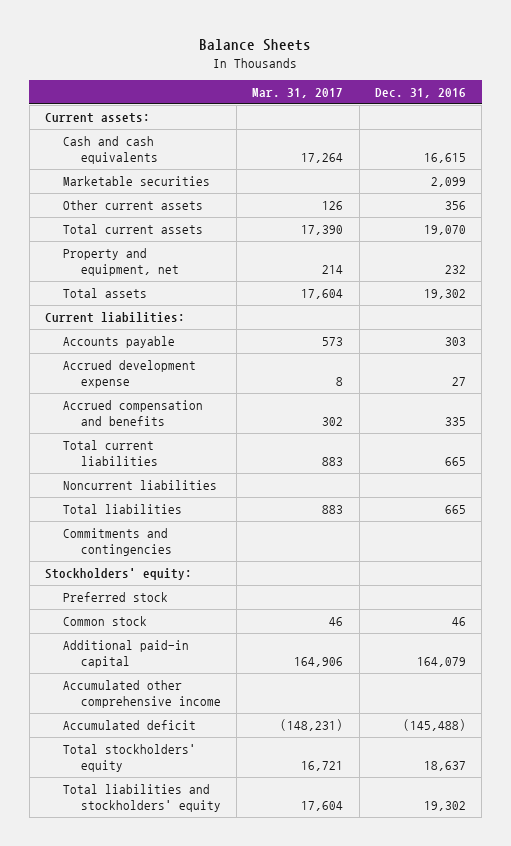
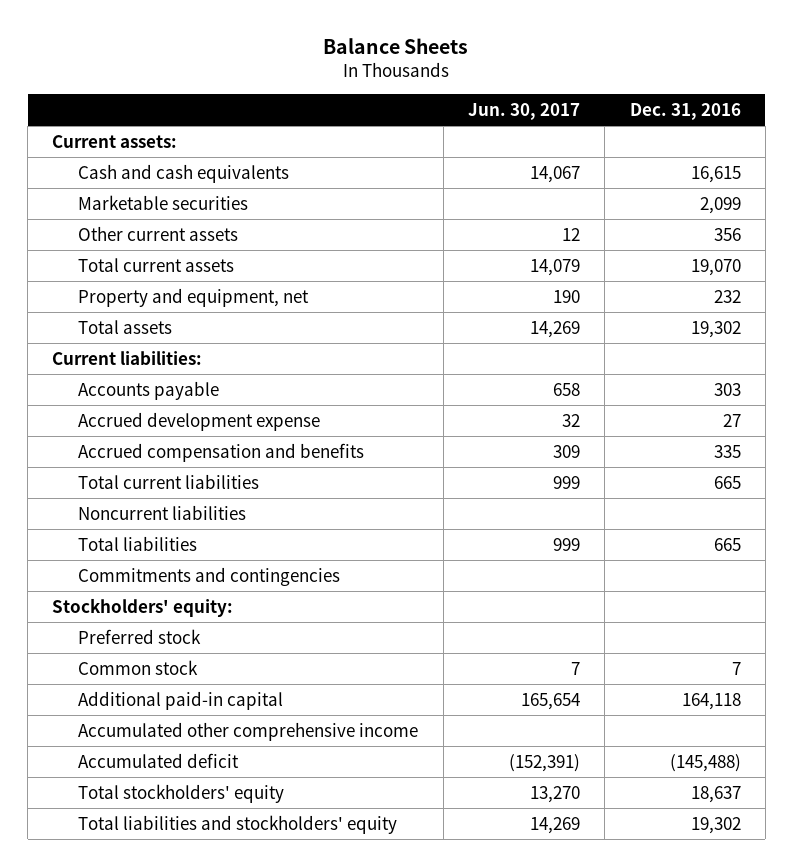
- | Mar. 31, 2017 | Dec. 31, 2016
+ | Jun. 30, 2017 | Dec. 31, 2016
- Common stock | 46 | 46
- Additional paid-in capital | 164,906 | 164,079
+ Common stock | 7 | 7
+ Additional paid-in capital | 165,654 | 164,118

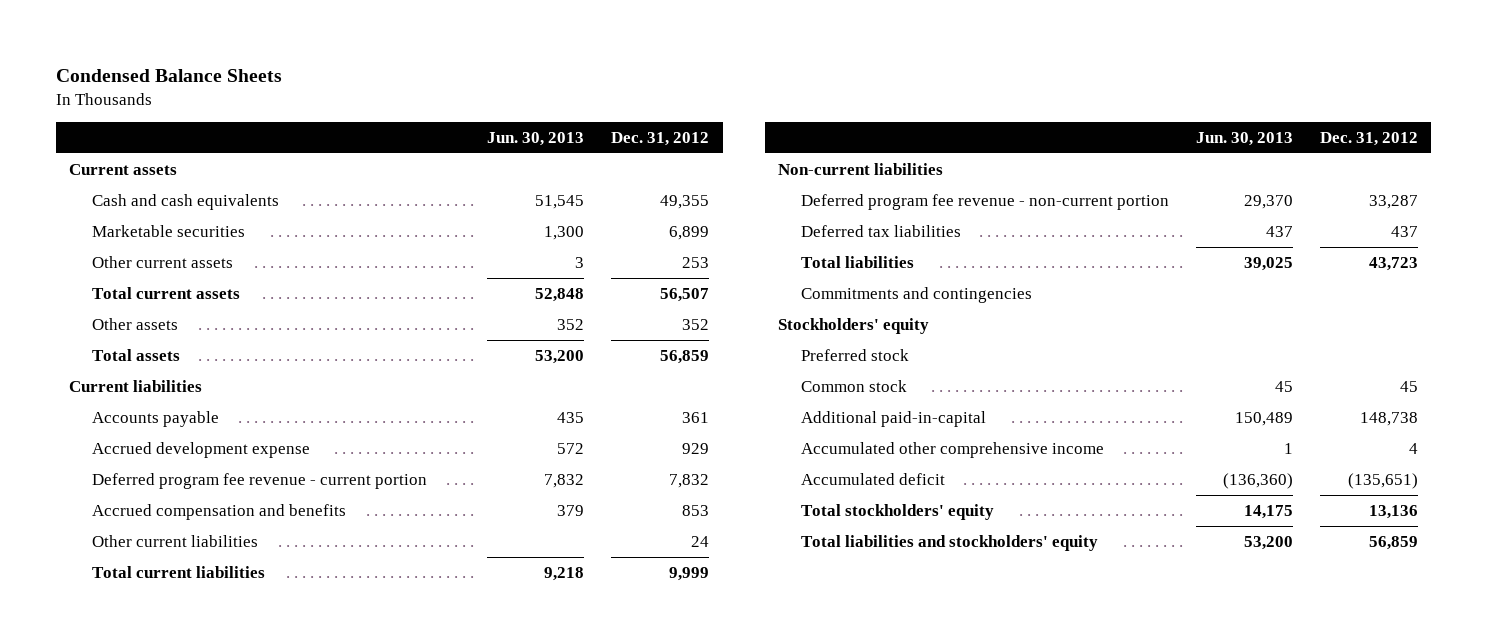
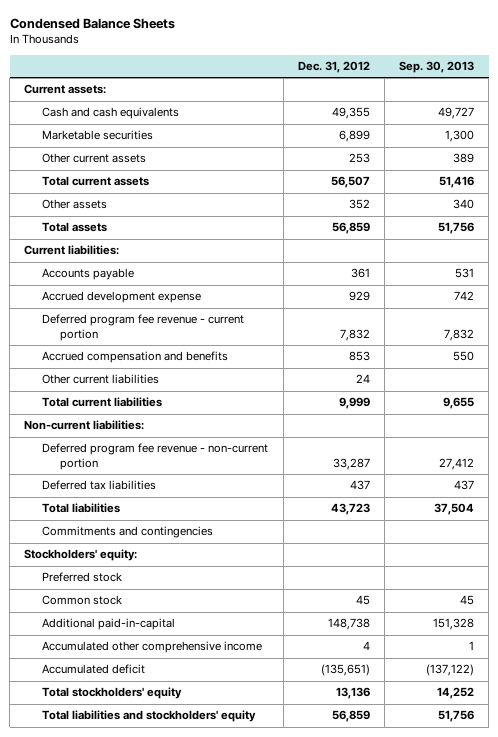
- | Jun. 30, 2013 | Dec. 31, 2012
+ | Dec. 31, 2012 | Sep. 30, 2013
- Current assets
+ Current assets:
- Current liabilities
+ Current liabilities:
- Non-current liabilities
+ Non-current liabilities:
- Stockholders' equity
+ Stockholders' equity:

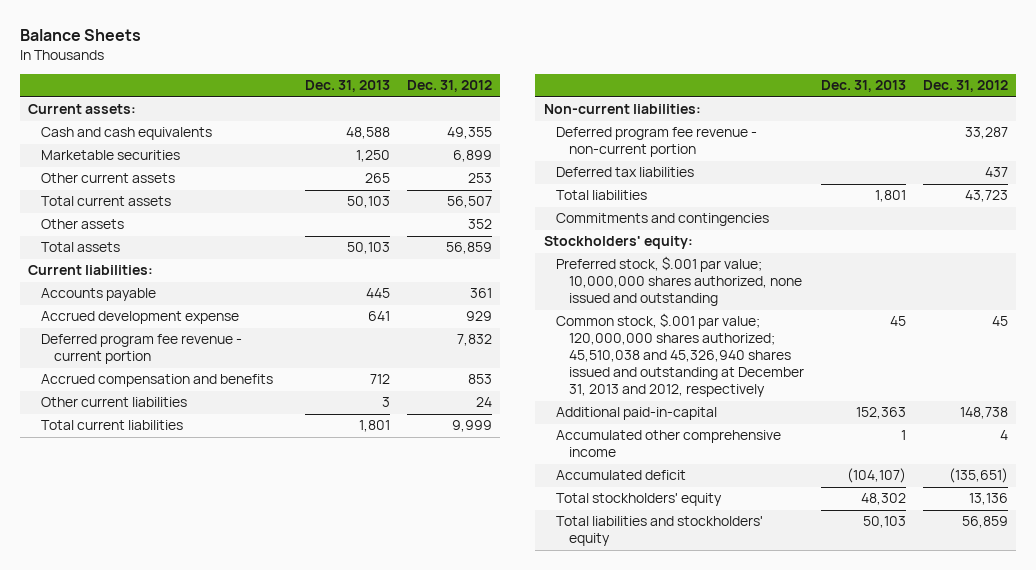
- Condensed Balance Sheets
+ Balance Sheets
- | Dec. 31, 2012 | Sep. 30, 2013
+ | Dec. 31, 2013 | Dec. 31, 2012
- Preferred stock
- Common stock | 45 | 45
+ Preferred stock, $.001 par value; 10,000,000 shares authorized, none issued and outstanding
+ Common stock, $.001 par value; 120,000,000 shares authorized; 45,510,038 and 45,326,940 shares issued and outstanding at December 31, 2013 and 2012, respectively | 45 | 45

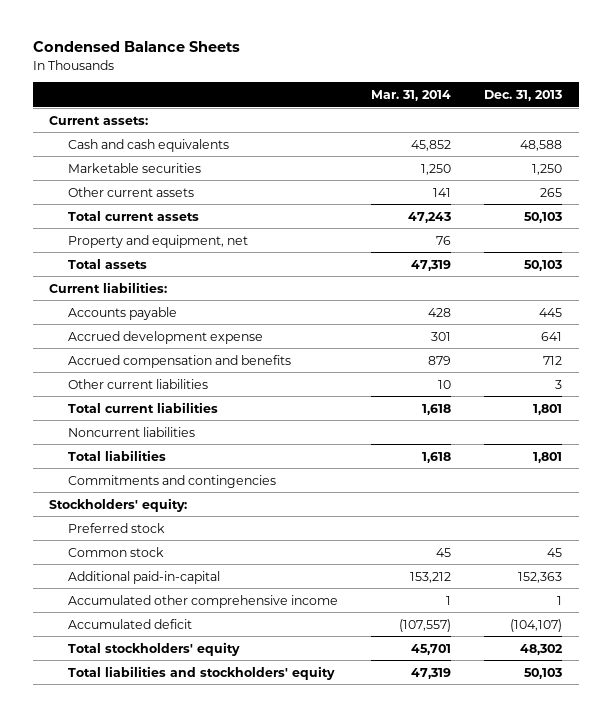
- Balance Sheets
+ Condensed Balance Sheets
- | Dec. 31, 2013 | Dec. 31, 2012
+ | Mar. 31, 2014 | Dec. 31, 2013
- Other assets | | 352
+ Property and equipment, net | 76 |
- Deferred program fee revenue - current portion | | 7,832
- Non-current liabilities:
- Deferred program fee revenue - non-current portion | | 33,287
- Deferred tax liabilities | | 437
+ Noncurrent liabilities
- Preferred stock, $.001 par value; 10,000,000 shares authorized, none issued and outstanding
- Common stock, $.001 par value; 120,000,000 shares authorized; 45,510,038 and 45,326,940 shares issued and outstanding at December 31, 2013 and 2012, respectively | 45 | 45
+ Preferred stock
+ Common stock | 45 | 45

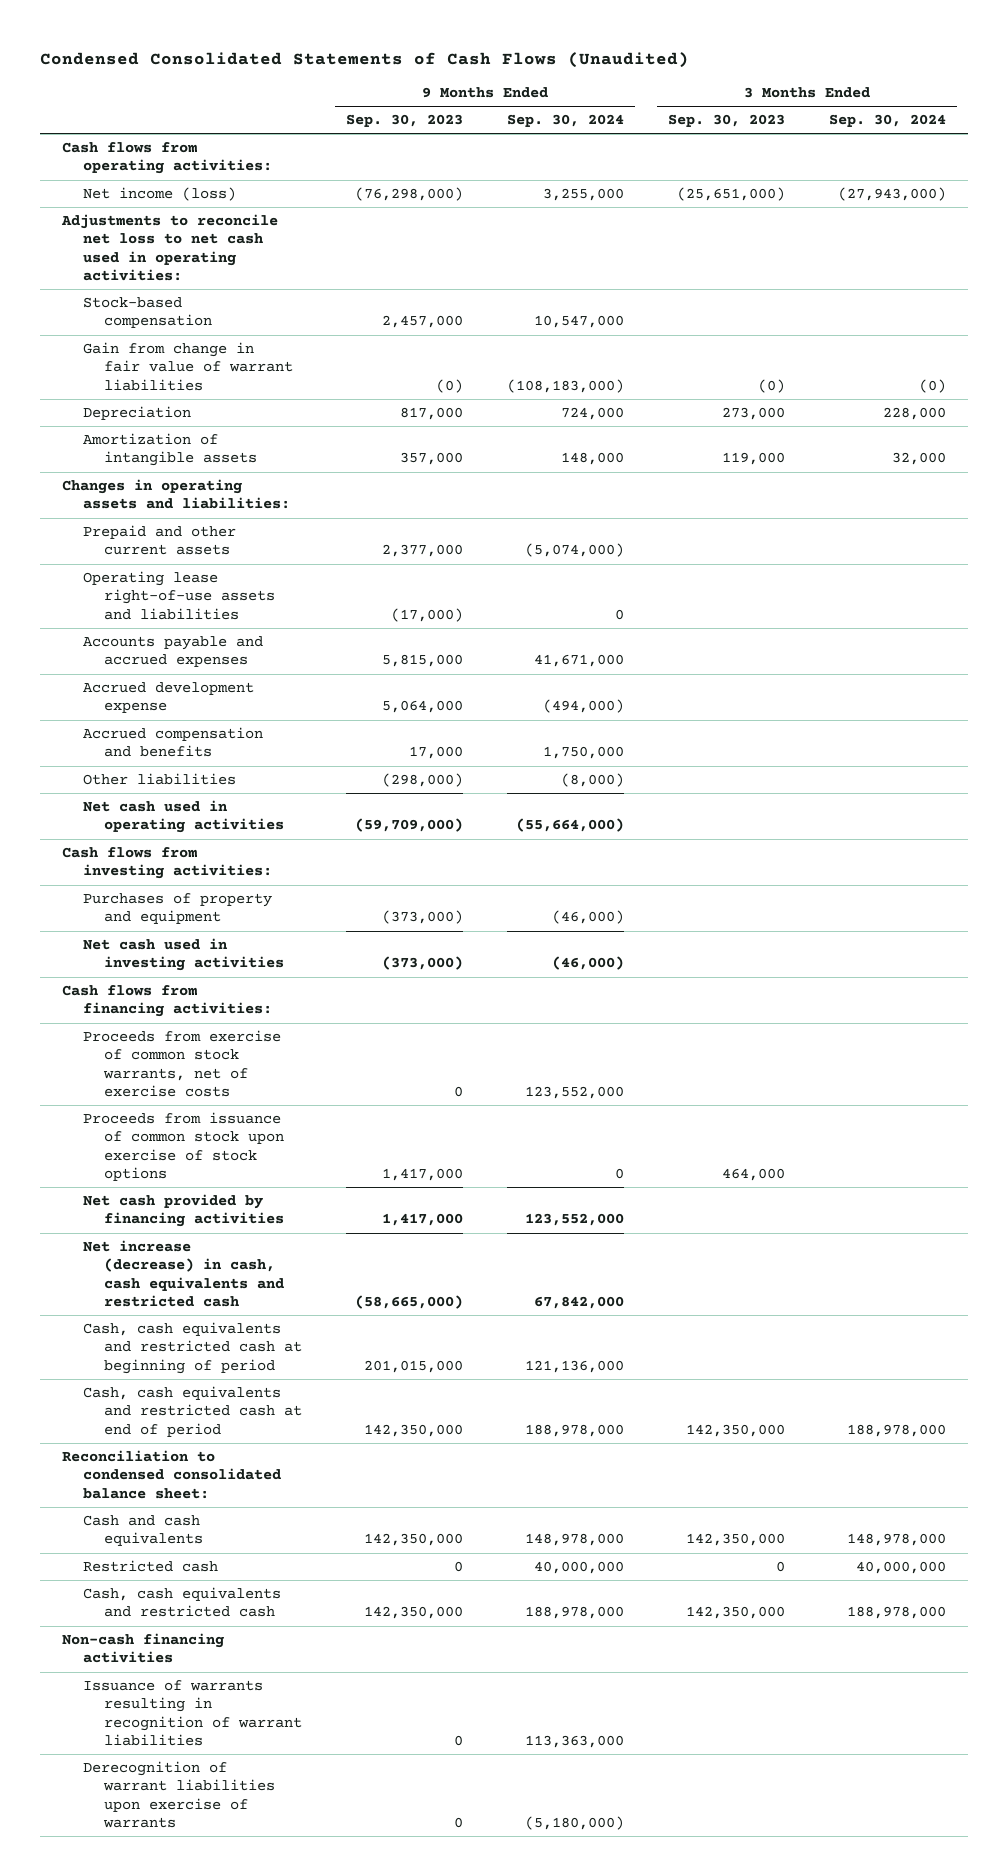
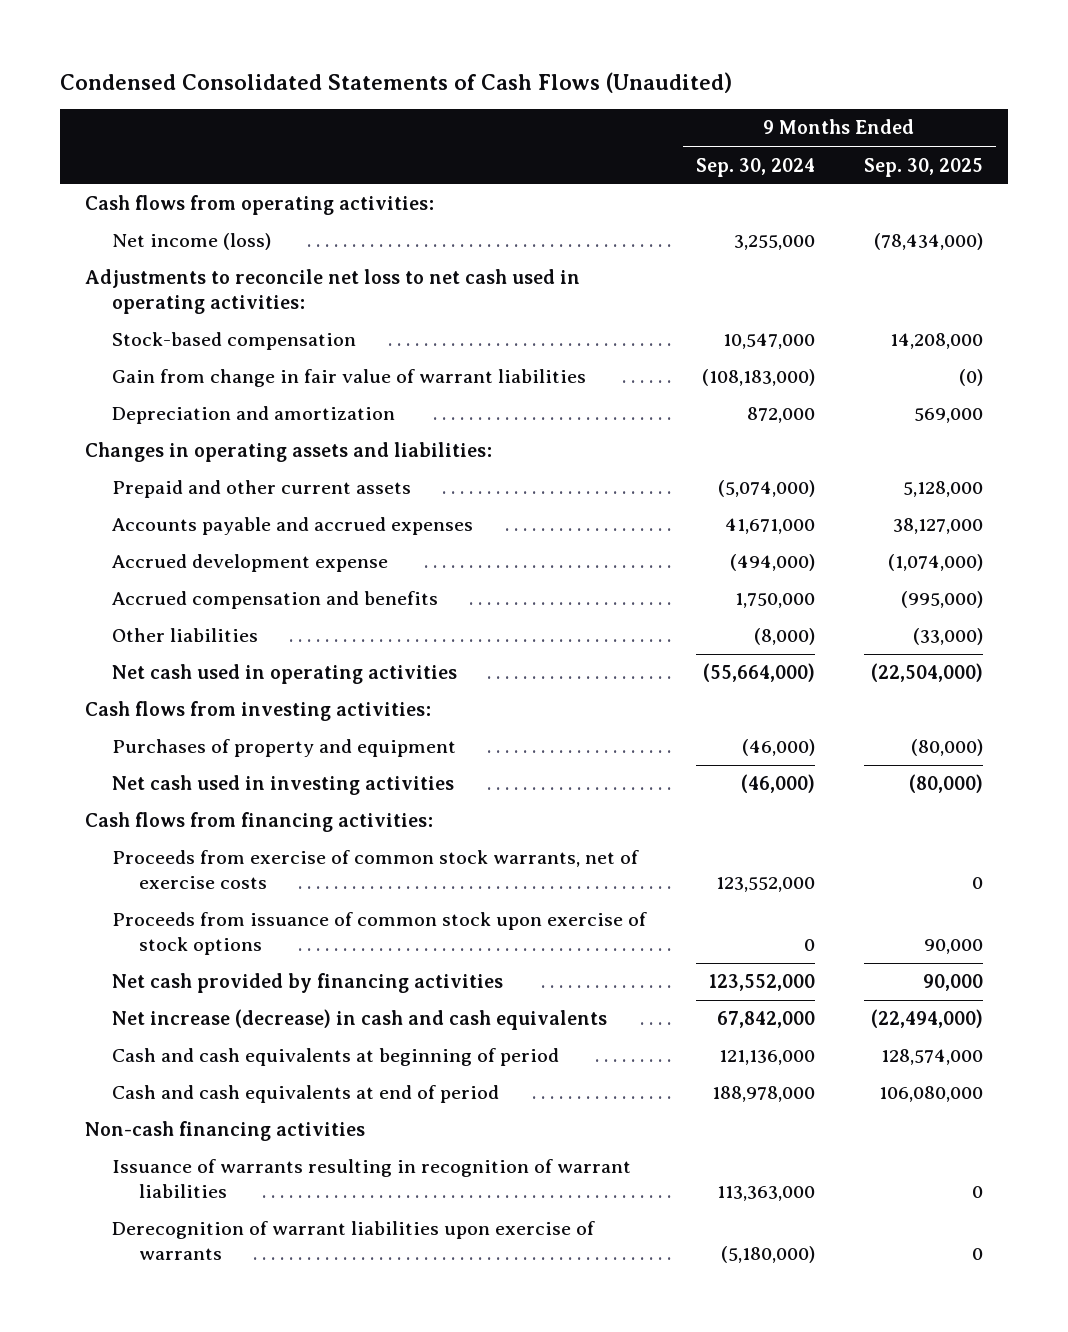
- | 9 Months Ended Sep. 30, 2023 | 9 Months Ended Sep. 30, 2024 | 3 Months Ended Sep. 30, 2023 | 3 Months Ended Sep. 30, 2024
+ | 9 Months Ended Sep. 30, 2024 | 9 Months Ended Sep. 30, 2025
- Depreciation | 817,000 | 724,000 | 273,000 | 228,000
- Amortization of intangible assets | 357,000 | 148,000 | 119,000 | 32,000
+ Depreciation and amortization | 872,000 | 569,000
- Operating lease right-of-use assets and liabilities | (17,000) | 0 | |
- Net increase (decrease) in cash, cash equivalents and restricted cash | (58,665,000) | 67,842,000 | |
- Cash, cash equivalents and restricted cash at beginning of period | 201,015,000 | 121,136,000 | |
- Cash, cash equivalents and restricted cash at end of period | 142,350,000 | 188,978,000 | 142,350,000 | 188,978,000
- Reconciliation to condensed consolidated balance sheet:
- Cash and cash equivalents | 142,350,000 | 148,978,000 | 142,350,000 | 148,978,000
- Restricted cash | 0 | 40,000,000 | 0 | 40,000,000
- Cash, cash equivalents and restricted cash | 142,350,000 | 188,978,000 | 142,350,000 | 188,978,000
+ Net increase (decrease) in cash and cash equivalents | 67,842,000 | (22,494,000)
+ Cash and cash equivalents at beginning of period | 121,136,000 | 128,574,000
+ Cash and cash equivalents at end of period | 188,978,000 | 106,080,000

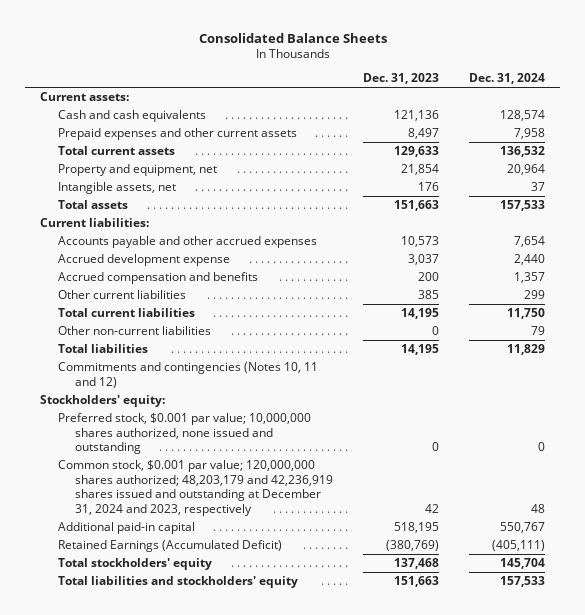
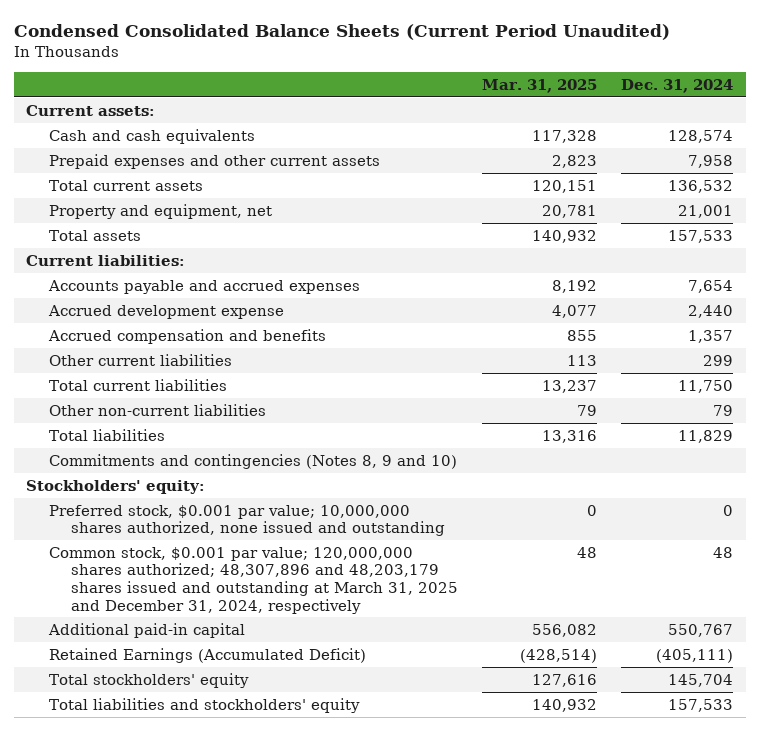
- Consolidated Balance Sheets
+ Condensed Consolidated Balance Sheets (Current Period Unaudited)
- | Dec. 31, 2023 | Dec. 31, 2024
+ | Mar. 31, 2025 | Dec. 31, 2024
- Property and equipment, net | 21,854 | 20,964
- Intangible assets, net | 176 | 37
+ Property and equipment, net | 20,781 | 21,001
- Accounts payable and other accrued expenses | 10,573 | 7,654
+ Accounts payable and accrued expenses | 8,192 | 7,654
- Commitments and contingencies (Notes 10, 11 and 12)
+ Commitments and contingencies (Notes 8, 9 and 10)
- Common stock, $0.001 par value; 120,000,000 shares authorized; 48,203,179 and 42,236,919 shares issued and outstanding at December 31, 2024 and 2023, respectively | 42 | 48
+ Common stock, $0.001 par value; 120,000,000 shares authorized; 48,307,896 and 48,203,179 shares issued and outstanding at March 31, 2025 and December 31, 2024, respectively | 48 | 48

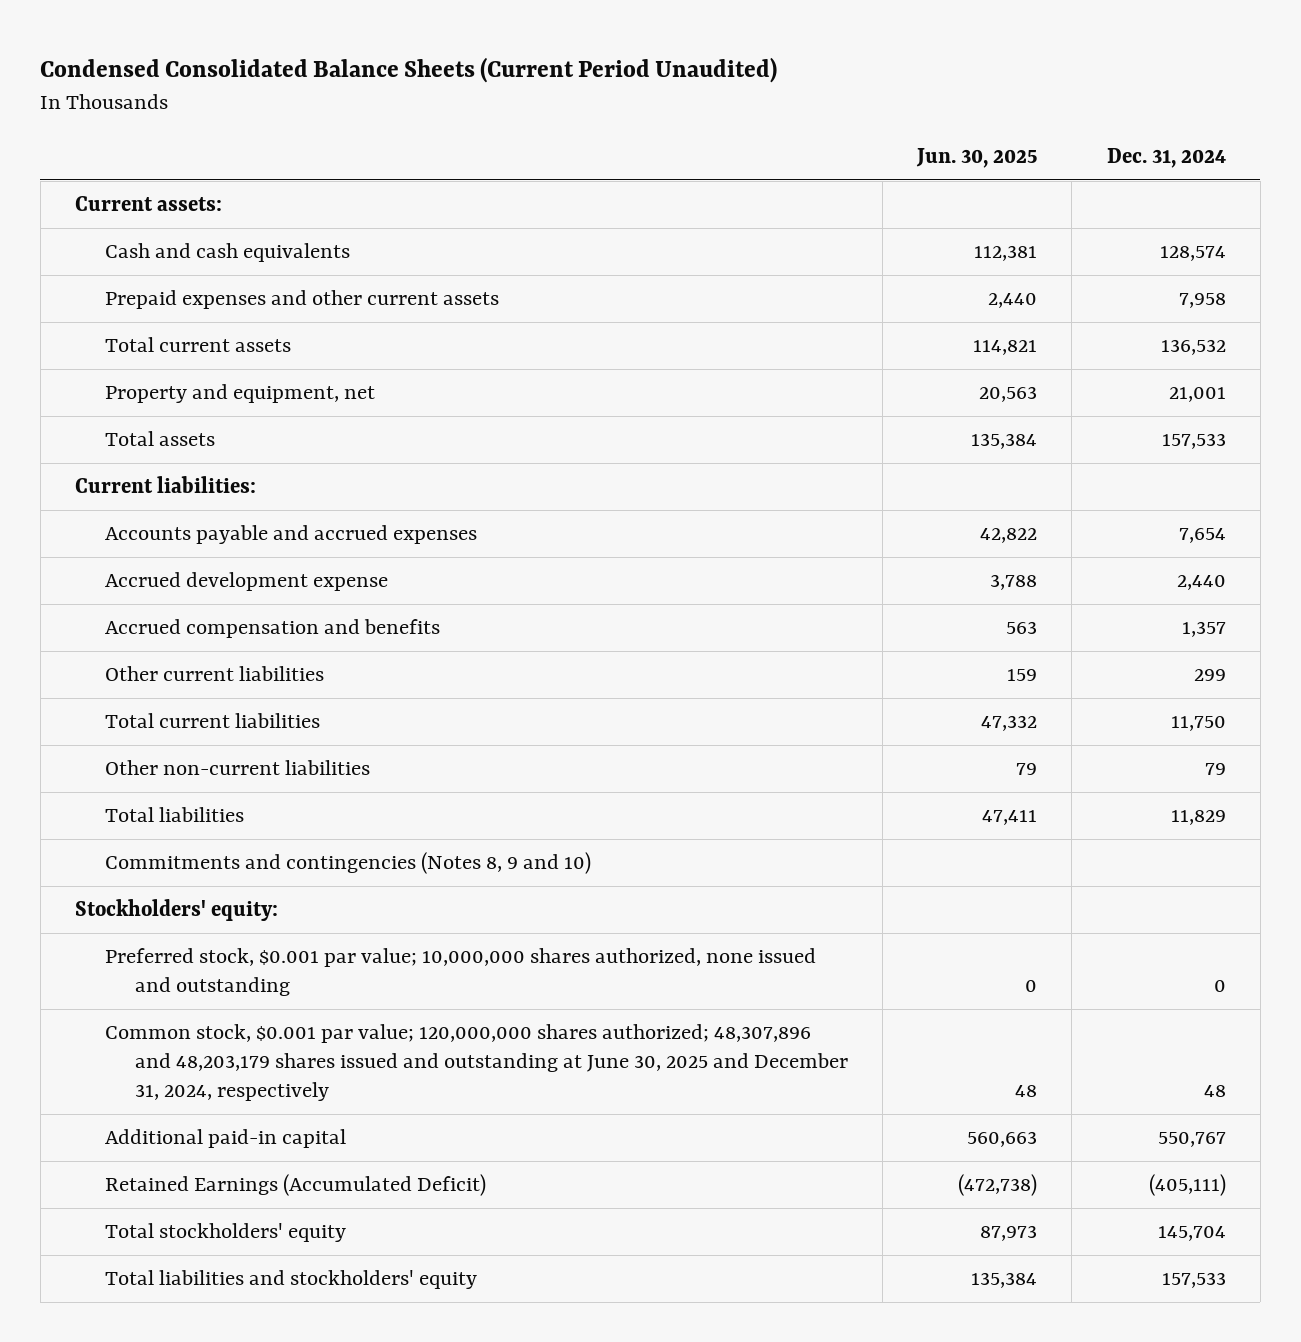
- | Mar. 31, 2025 | Dec. 31, 2024
+ | Jun. 30, 2025 | Dec. 31, 2024
- Common stock, $0.001 par value; 120,000,000 shares authorized; 48,307,896 and 48,203,179 shares issued and outstanding at March 31, 2025 and December 31, 2024, respectively | 48 | 48
+ Common stock, $0.001 par value; 120,000,000 shares authorized; 48,307,896 and 48,203,179 shares issued and outstanding at June 30, 2025 and December 31, 2024, respectively | 48 | 48

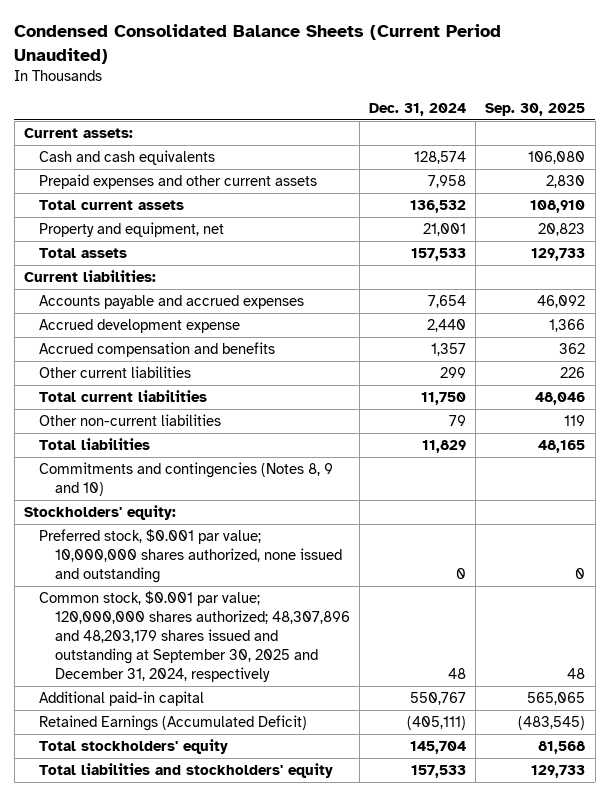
- | Jun. 30, 2025 | Dec. 31, 2024
+ | Dec. 31, 2024 | Sep. 30, 2025
- Common stock, $0.001 par value; 120,000,000 shares authorized; 48,307,896 and 48,203,179 shares issued and outstanding at June 30, 2025 and December 31, 2024, respectively | 48 | 48
+ Common stock, $0.001 par value; 120,000,000 shares authorized; 48,307,896 and 48,203,179 shares issued and outstanding at September 30, 2025 and December 31, 2024, respectively | 48 | 48

